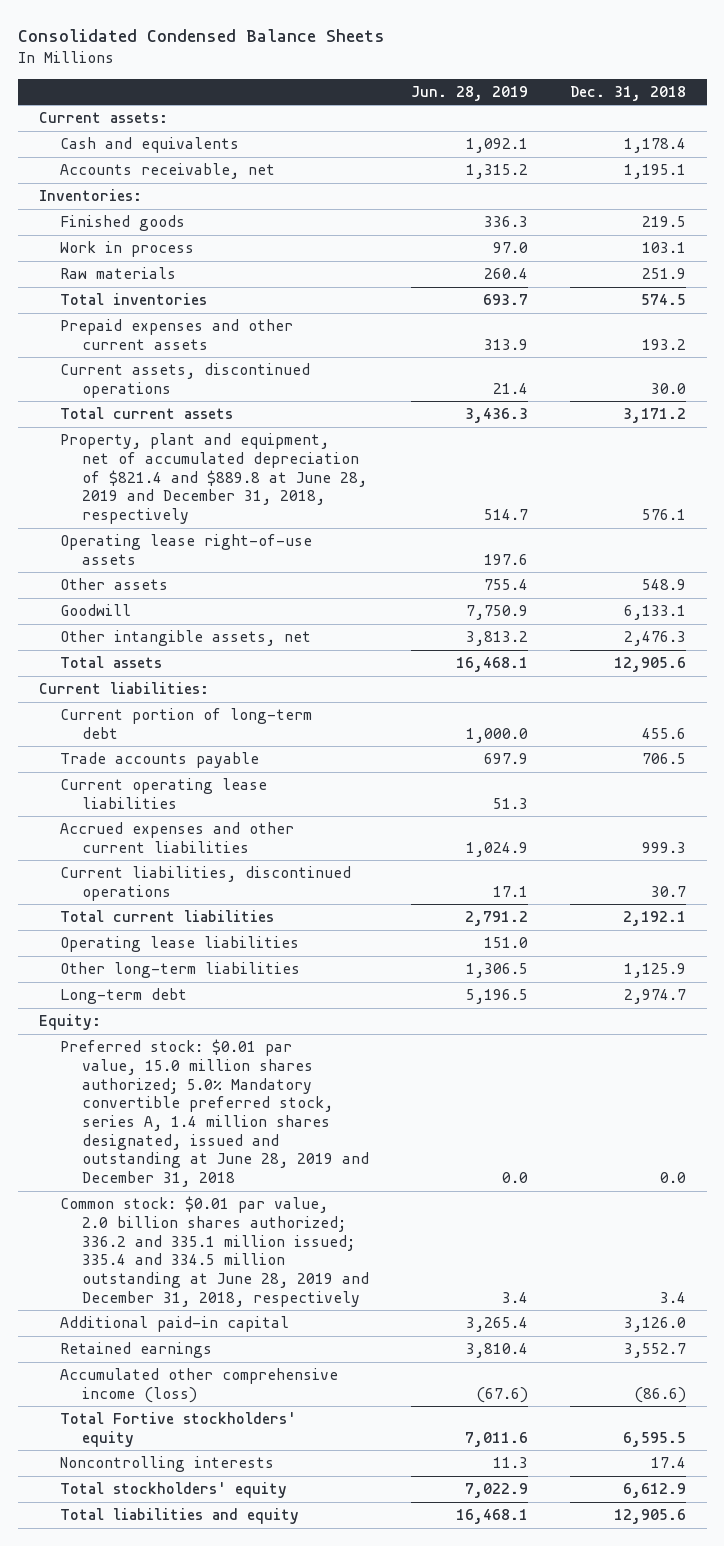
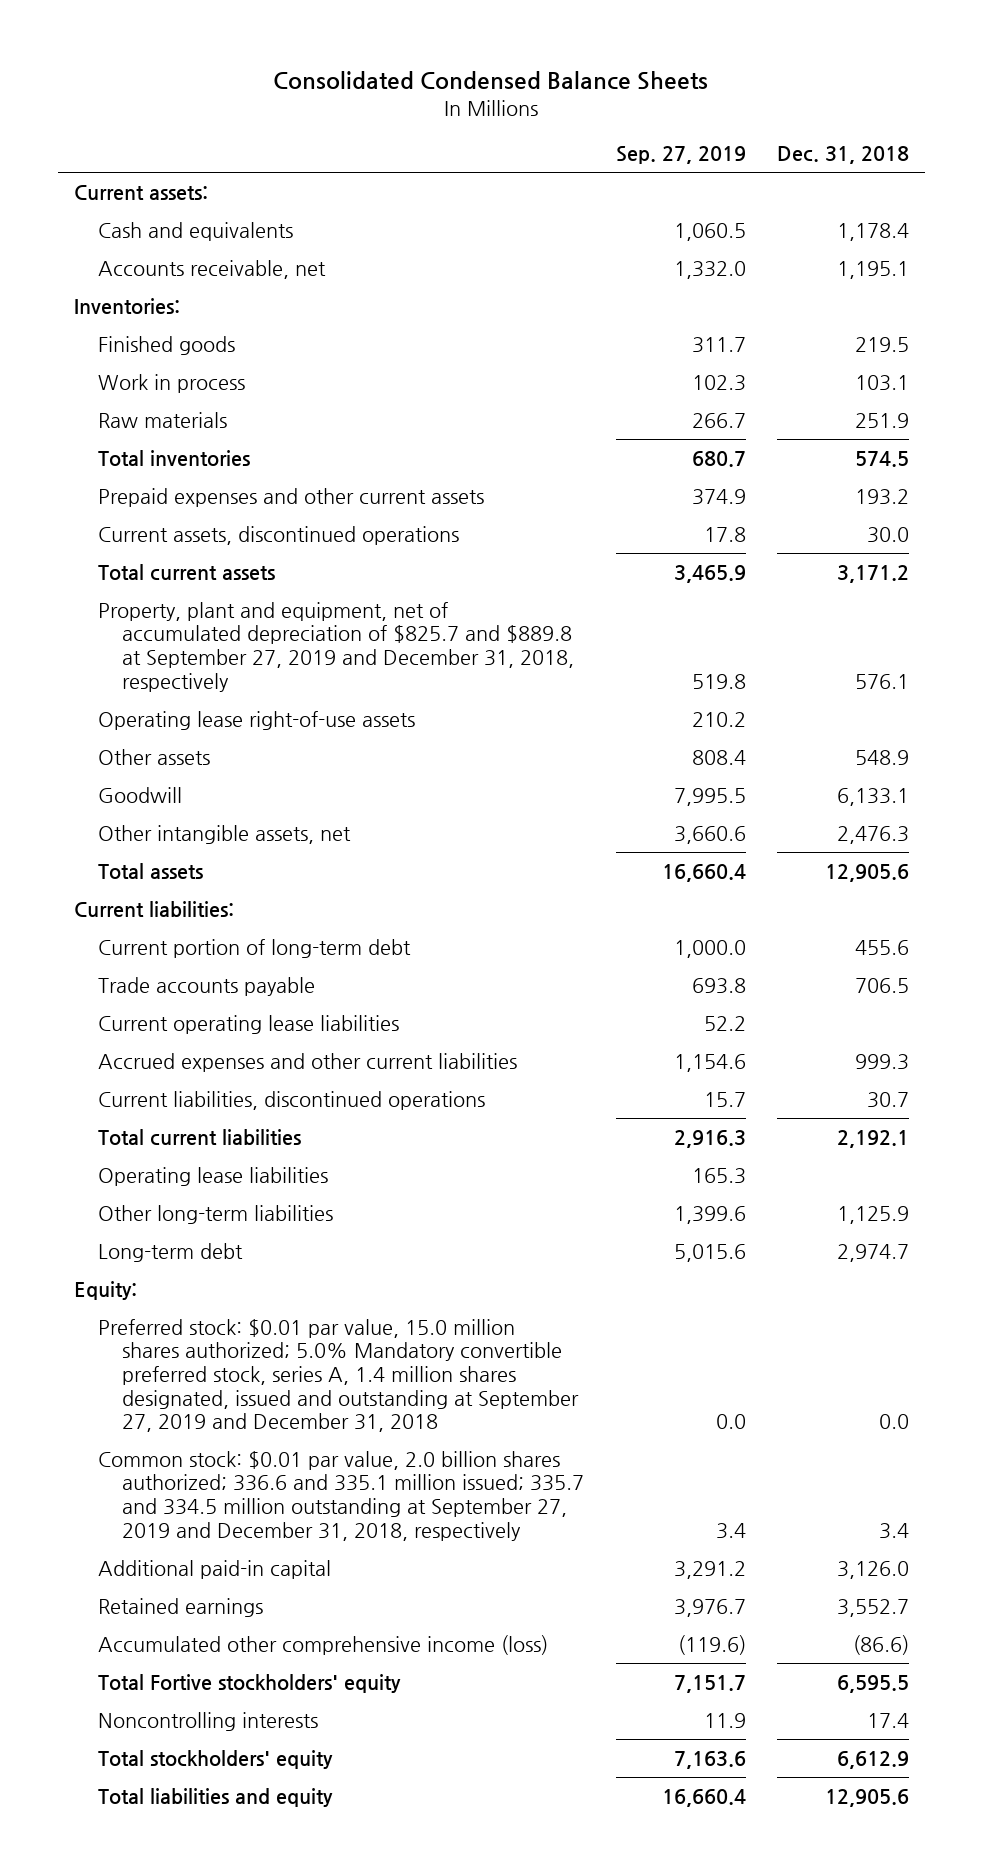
- | Jun. 28, 2019 | Dec. 31, 2018
+ | Sep. 27, 2019 | Dec. 31, 2018
- Property, plant and equipment, net of accumulated depreciation of $821.4 and $889.8 at June 28, 2019 and December 31, 2018, respectively | 514.7 | 576.1
+ Property, plant and equipment, net of accumulated depreciation of $825.7 and $889.8 at September 27, 2019 and December 31, 2018, respectively | 519.8 | 576.1
- Preferred stock: $0.01 par value, 15.0 million shares authorized; 5.0% Mandatory convertible preferred stock, series A, 1.4 million shares designated, issued and outstanding at June 28, 2019 and December 31, 2018 | 0.0 | 0.0
- Common stock: $0.01 par value, 2.0 billion shares authorized; 336.2 and 335.1 million issued; 335.4 and 334.5 million outstanding at June 28, 2019 and December 31, 2018, respectively | 3.4 | 3.4
+ Preferred stock: $0.01 par value, 15.0 million shares authorized; 5.0% Mandatory convertible preferred stock, series A, 1.4 million shares designated, issued and outstanding at September 27, 2019 and December 31, 2018 | 0.0 | 0.0
+ Common stock: $0.01 par value, 2.0 billion shares authorized; 336.6 and 335.1 million issued; 335.7 and 334.5 million outstanding at September 27, 2019 and December 31, 2018, respectively | 3.4 | 3.4

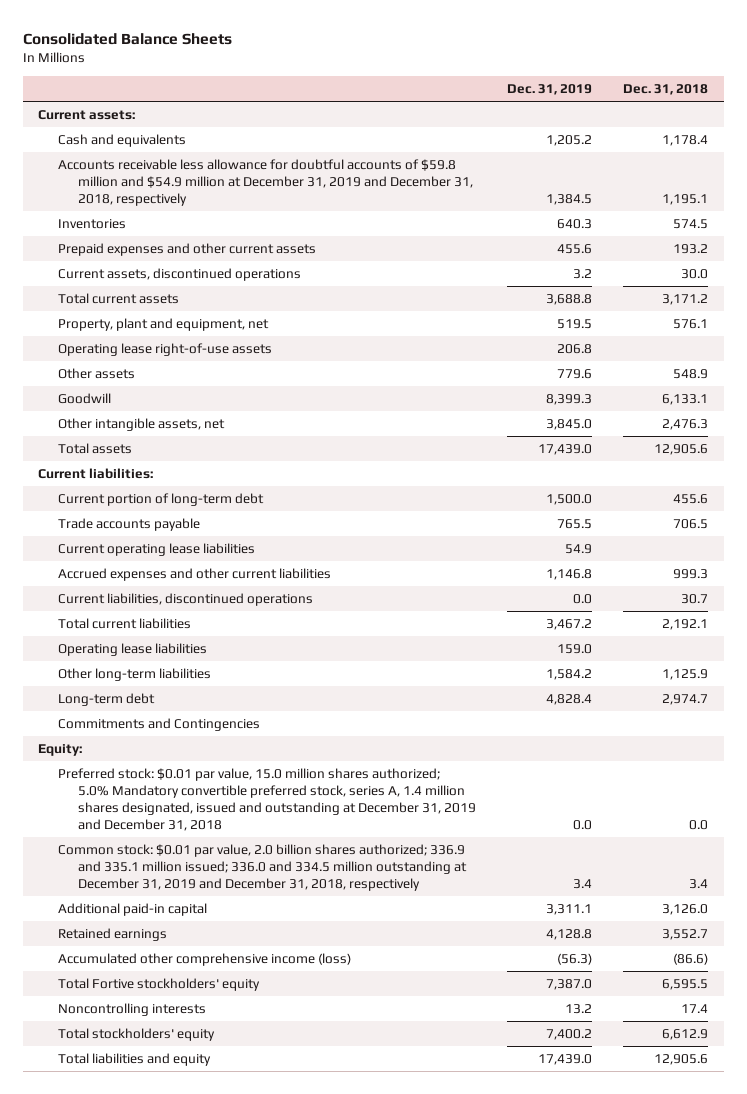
- Consolidated Condensed Balance Sheets
+ Consolidated Balance Sheets
- | Sep. 27, 2019 | Dec. 31, 2018
+ | Dec. 31, 2019 | Dec. 31, 2018
- Accounts receivable, net | 1,332.0 | 1,195.1
- Inventories:
- Finished goods | 311.7 | 219.5
- Work in process | 102.3 | 103.1
- Raw materials | 266.7 | 251.9
- Total inventories | 680.7 | 574.5
+ Accounts receivable less allowance for doubtful accounts of $59.8 million and $54.9 million at December 31, 2019 and December 31, 2018, respectively | 1,384.5 | 1,195.1
+ Inventories | 640.3 | 574.5
- Property, plant and equipment, net of accumulated depreciation of $825.7 and $889.8 at September 27, 2019 and December 31, 2018, respectively | 519.8 | 576.1
+ Property, plant and equipment, net | 519.5 | 576.1
+ Commitments and Contingencies
- Preferred stock: $0.01 par value, 15.0 million shares authorized; 5.0% Mandatory convertible preferred stock, series A, 1.4 million shares designated, issued and outstanding at September 27, 2019 and December 31, 2018 | 0.0 | 0.0
- Common stock: $0.01 par value, 2.0 billion shares authorized; 336.6 and 335.1 million issued; 335.7 and 334.5 million outstanding at September 27, 2019 and December 31, 2018, respectively | 3.4 | 3.4
+ Preferred stock: $0.01 par value, 15.0 million shares authorized; 5.0% Mandatory convertible preferred stock, series A, 1.4 million shares designated, issued and outstanding at December 31, 2019 and December 31, 2018 | 0.0 | 0.0
+ Common stock: $0.01 par value, 2.0 billion shares authorized; 336.9 and 335.1 million issued; 336.0 and 334.5 million outstanding at December 31, 2019 and December 31, 2018, respectively | 3.4 | 3.4

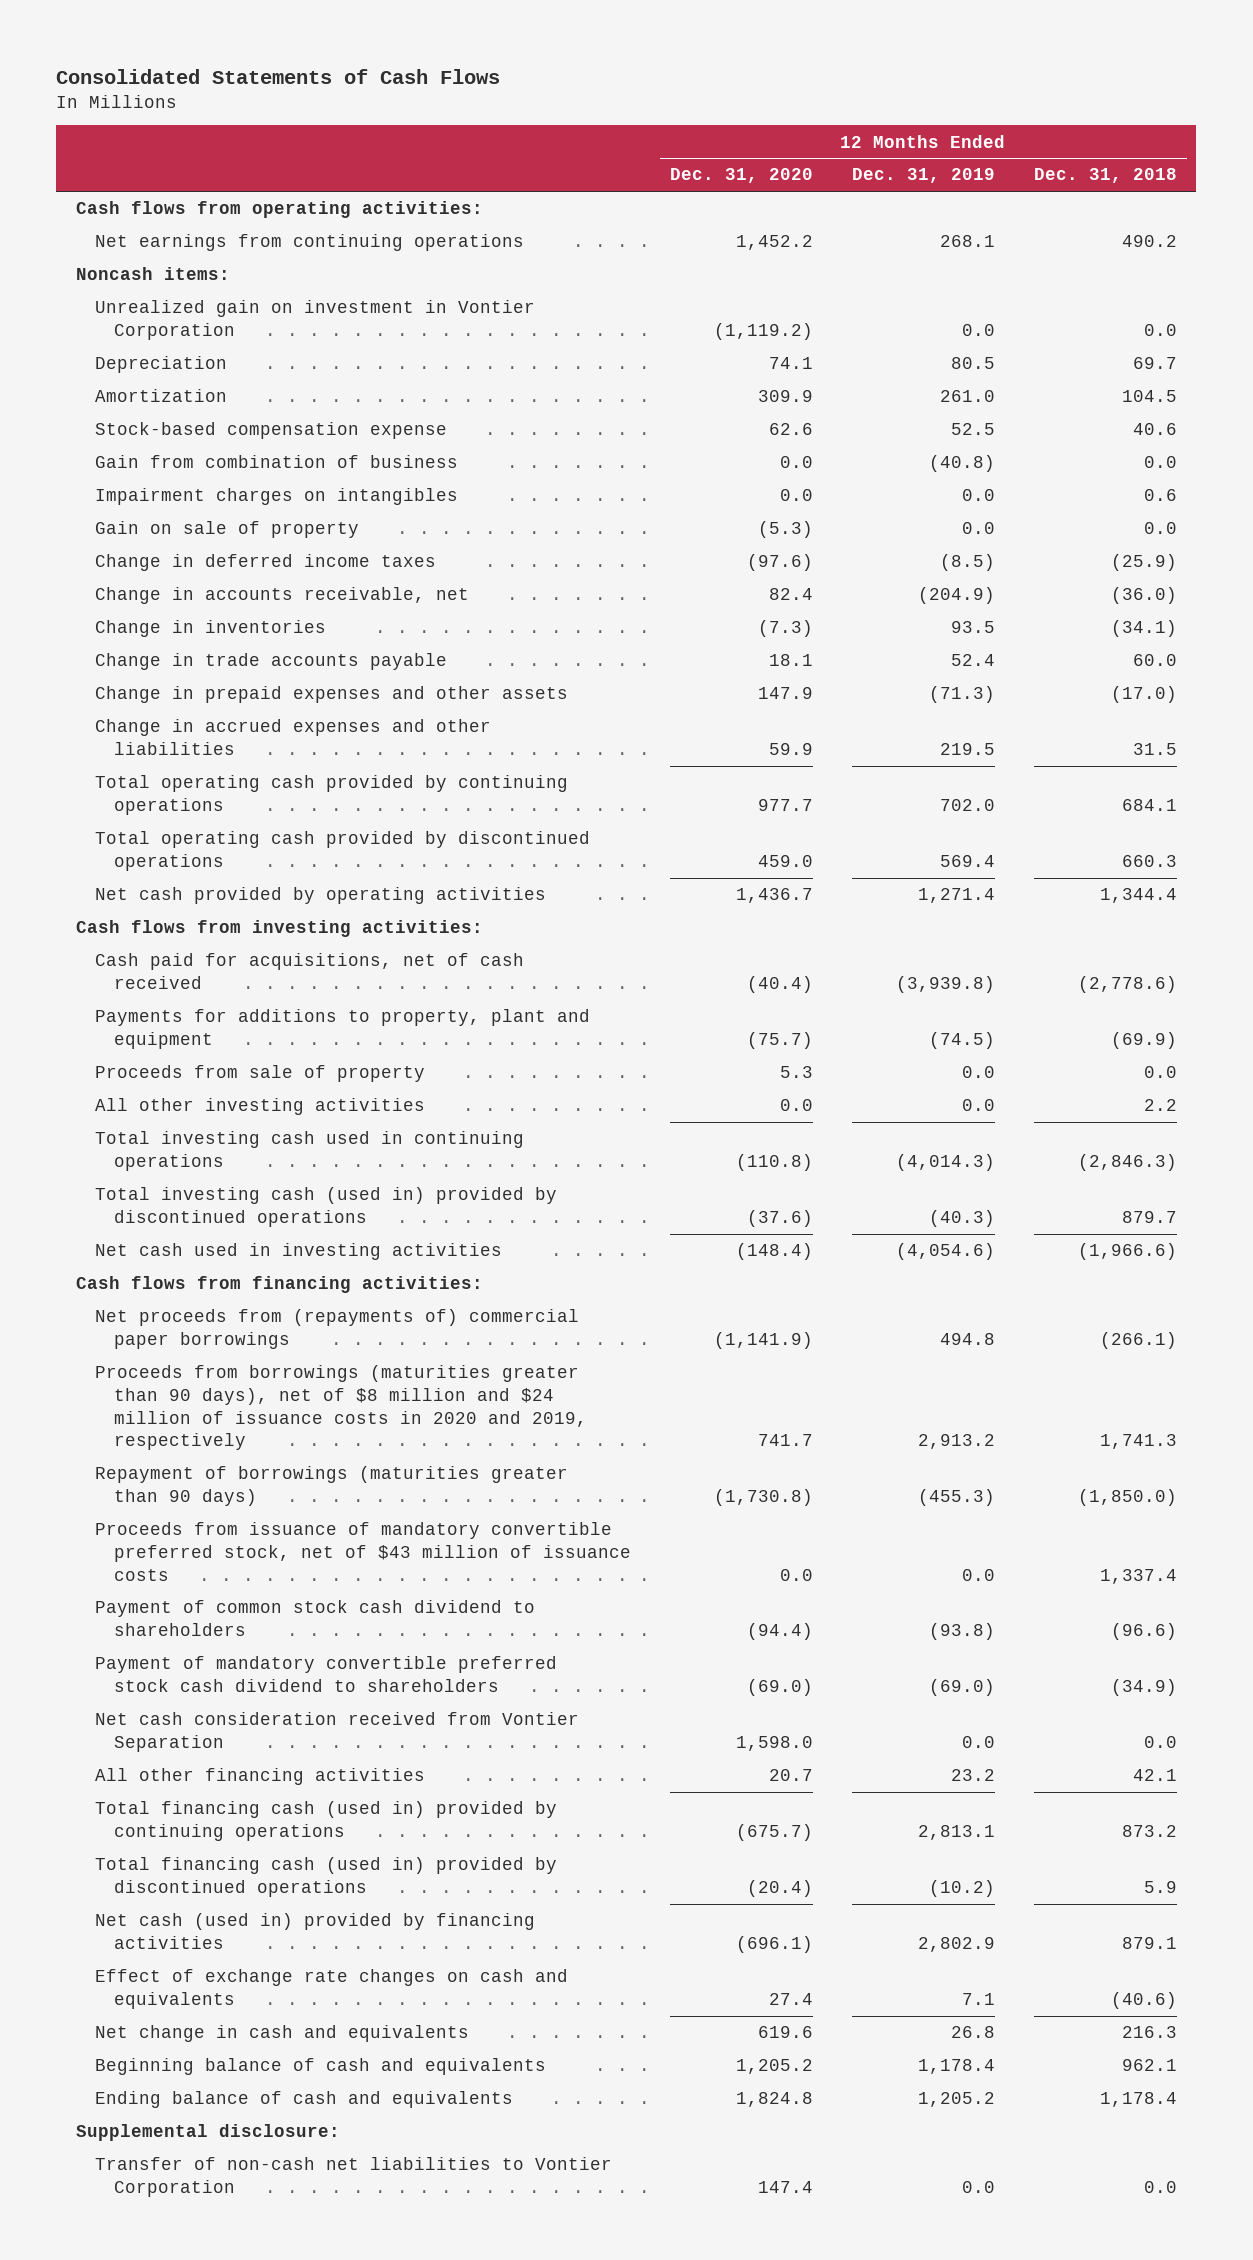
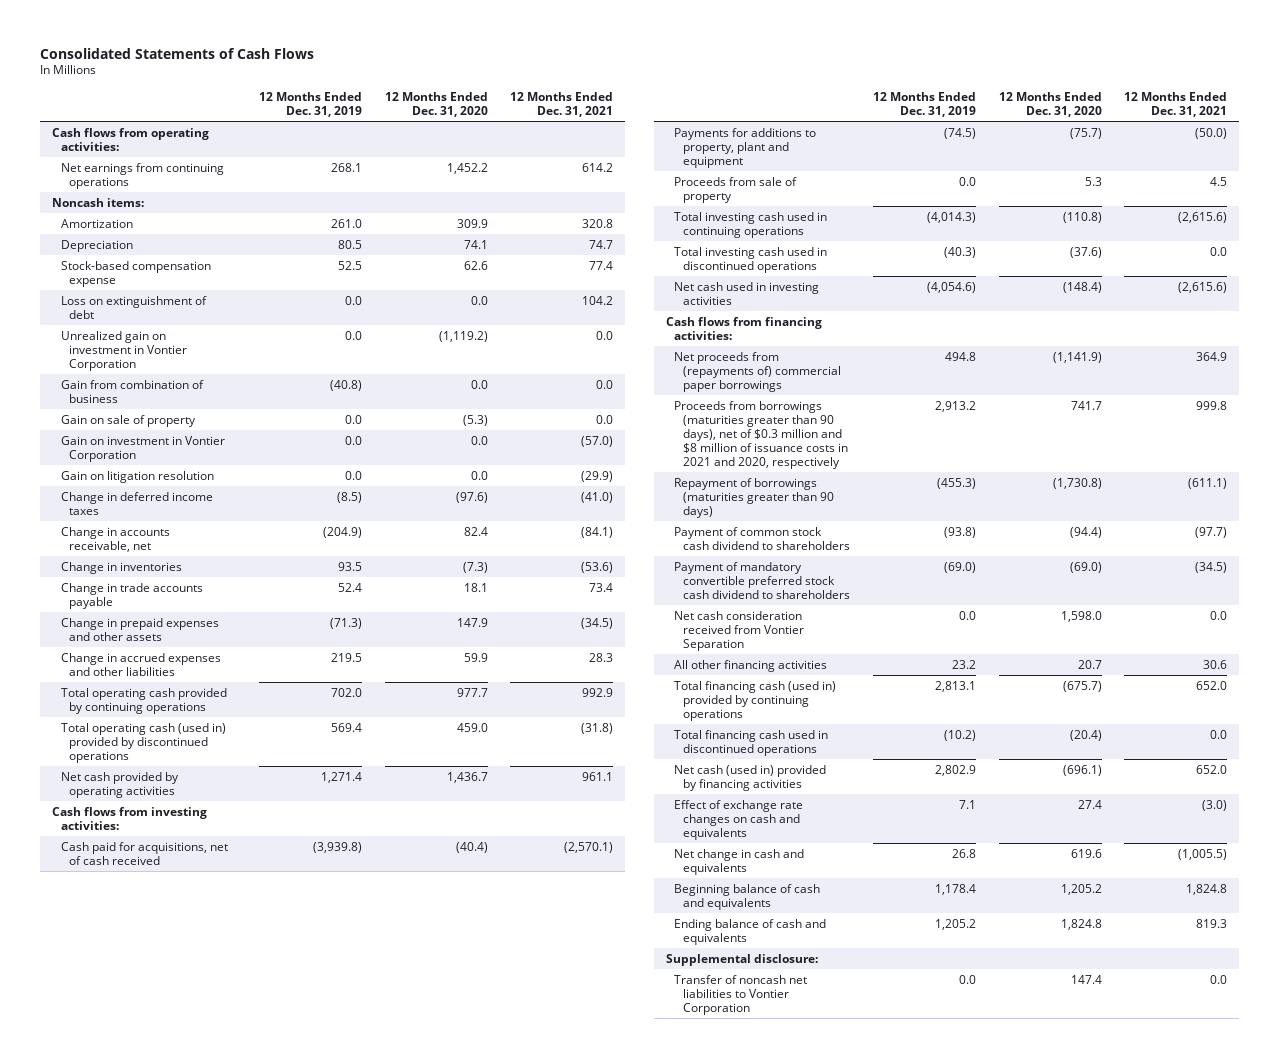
- | 12 Months Ended Dec. 31, 2020 | 12 Months Ended Dec. 31, 2019 | 12 Months Ended Dec. 31, 2018
+ | 12 Months Ended Dec. 31, 2019 | 12 Months Ended Dec. 31, 2020 | 12 Months Ended Dec. 31, 2021
moved down: Depreciation | 80.5 | 74.1 | 74.7
+ Loss on extinguishment of debt | 0.0 | 0.0 | 104.2
moved down: Unrealized gain on investment in Vontier Corporation | 0.0 | (1,119.2) | 0.0
- Impairment charges on intangibles | 0.0 | 0.0 | 0.6
+ Gain on investment in Vontier Corporation | 0.0 | 0.0 | (57.0)
+ Gain on litigation resolution | 0.0 | 0.0 | (29.9)
- Total operating cash provided by discontinued operations | 459.0 | 569.4 | 660.3
+ Total operating cash (used in) provided by discontinued operations | 569.4 | 459.0 | (31.8)
- All other investing activities | 0.0 | 0.0 | 2.2
- Total investing cash (used in) provided by discontinued operations | (37.6) | (40.3) | 879.7
+ Total investing cash used in discontinued operations | (40.3) | (37.6) | 0.0
- Proceeds from borrowings (maturities greater than 90 days), net of $8 million and $24 million of issuance costs in 2020 and 2019, respectively | 741.7 | 2,913.2 | 1,741.3
+ Proceeds from borrowings (maturities greater than 90 days), net of $0.3 million and $8 million of issuance costs in 2021 and 2020, respectively | 2,913.2 | 741.7 | 999.8
- Proceeds from issuance of mandatory convertible preferred stock, net of $43 million of issuance costs | 0.0 | 0.0 | 1,337.4
- Total financing cash (used in) provided by discontinued operations | (20.4) | (10.2) | 5.9
+ Total financing cash used in discontinued operations | (10.2) | (20.4) | 0.0
- Transfer of non-cash net liabilities to Vontier Corporation | 147.4 | 0.0 | 0.0
+ Transfer of noncash net liabilities to Vontier Corporation | 0.0 | 147.4 | 0.0

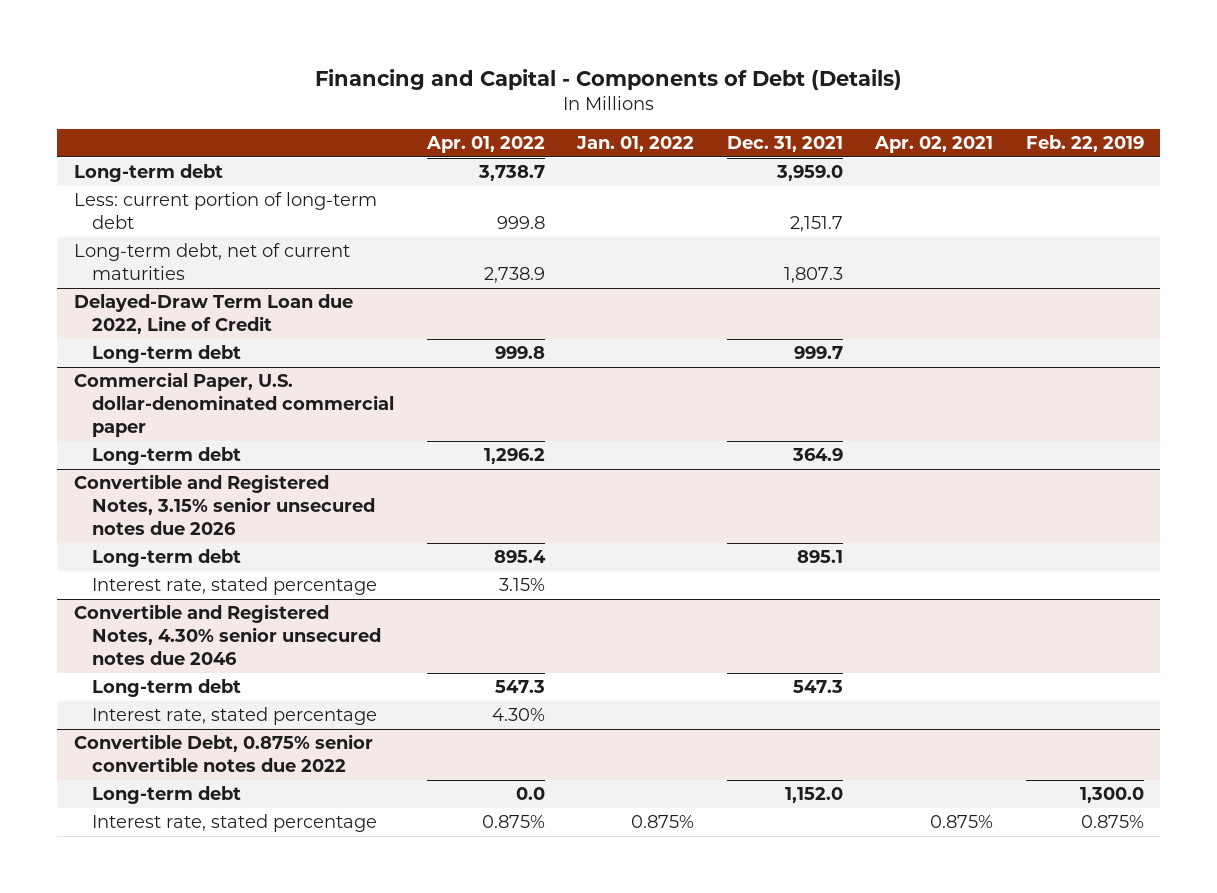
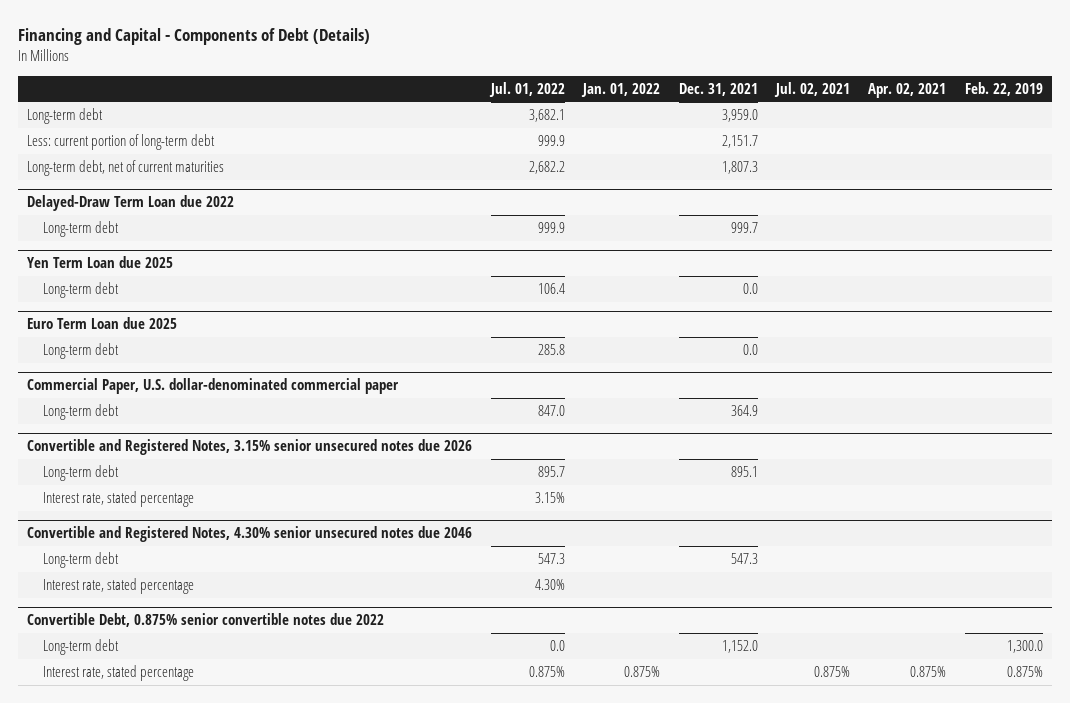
- | Apr. 01, 2022 | Jan. 01, 2022 | Dec. 31, 2021 | Apr. 02, 2021 | Feb. 22, 2019
+ | Jul. 01, 2022 | Jan. 01, 2022 | Dec. 31, 2021 | Jul. 02, 2021 | Apr. 02, 2021 | Feb. 22, 2019
- Delayed-Draw Term Loan due 2022, Line of Credit
+ Delayed-Draw Term Loan due 2022
+ Yen Term Loan due 2025
+ Long-term debt | 106.4 | | 0.0 | | |
+ Euro Term Loan due 2025
+ Long-term debt | 285.8 | | 0.0 | | |

